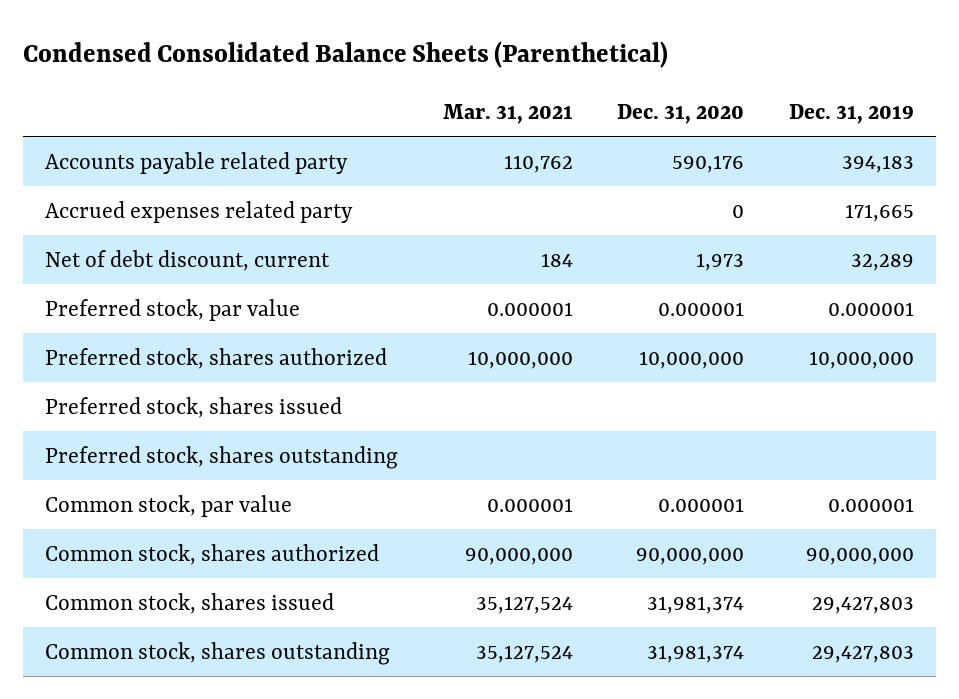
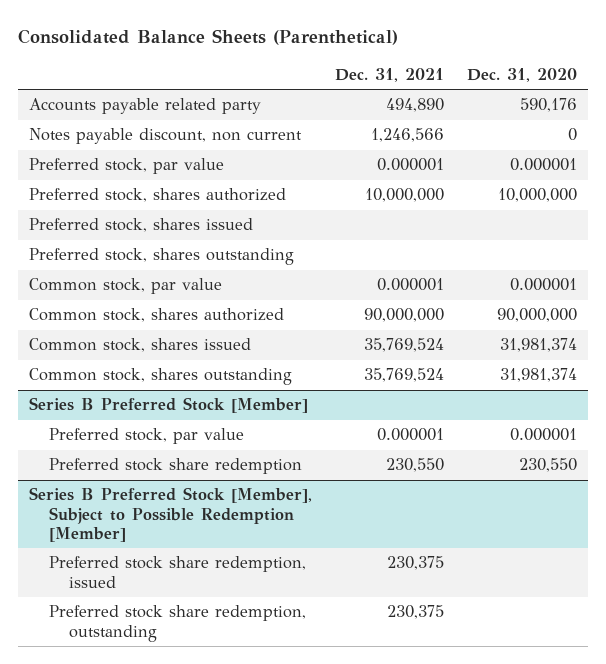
- Condensed Consolidated Balance Sheets (Parenthetical)
+ Consolidated Balance Sheets (Parenthetical)
- | Mar. 31, 2021 | Dec. 31, 2020 | Dec. 31, 2019
+ | Dec. 31, 2021 | Dec. 31, 2020
- Accrued expenses related party | | 0 | 171,665
- Net of debt discount, current | 184 | 1,973 | 32,289
+ Notes payable discount, non current | 1,246,566 | 0
+ Series B Preferred Stock [Member]
+ Preferred stock, par value | 0.000001 | 0.000001
+ Preferred stock share redemption | 230,550 | 230,550
+ Series B Preferred Stock [Member], Subject to Possible Redemption [Member]
+ Preferred stock share redemption, issued | 230,375 |
+ Preferred stock share redemption, outstanding | 230,375 |

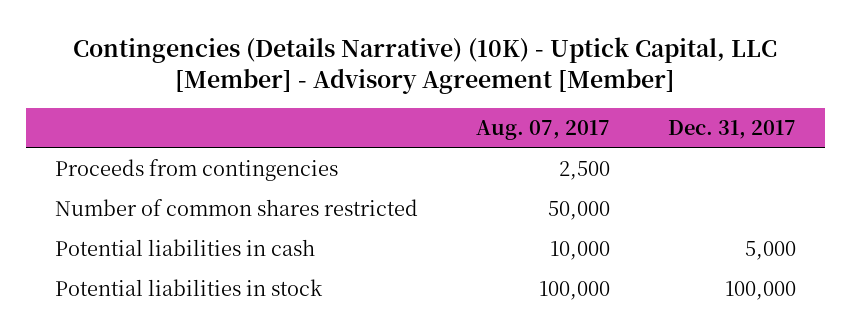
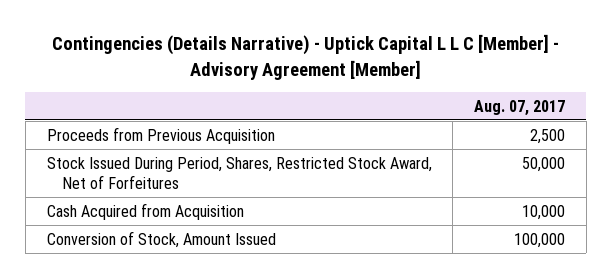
- Contingencies (Details Narrative) (10K) - Uptick Capital, LLC [Member] - Advisory Agreement [Member]
+ Contingencies (Details Narrative) - Uptick Capital L L C [Member] - Advisory Agreement [Member]
- | Aug. 07, 2017 | Dec. 31, 2017
+ | Aug. 07, 2017
- Proceeds from contingencies | 2,500 |
- Number of common shares restricted | 50,000 |
- Potential liabilities in cash | 10,000 | 5,000
- Potential liabilities in stock | 100,000 | 100,000
+ Proceeds from Previous Acquisition | 2,500
+ Stock Issued During Period, Shares, Restricted Stock Award, Net of Forfeitures | 50,000
+ Cash Acquired from Acquisition | 10,000
+ Conversion of Stock, Amount Issued | 100,000

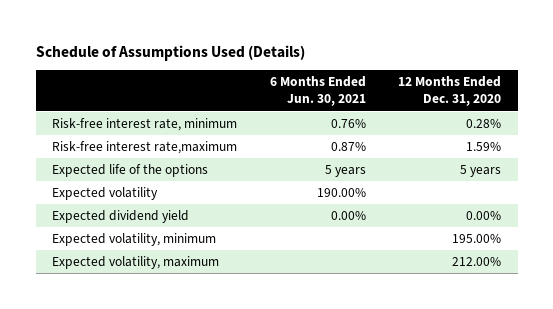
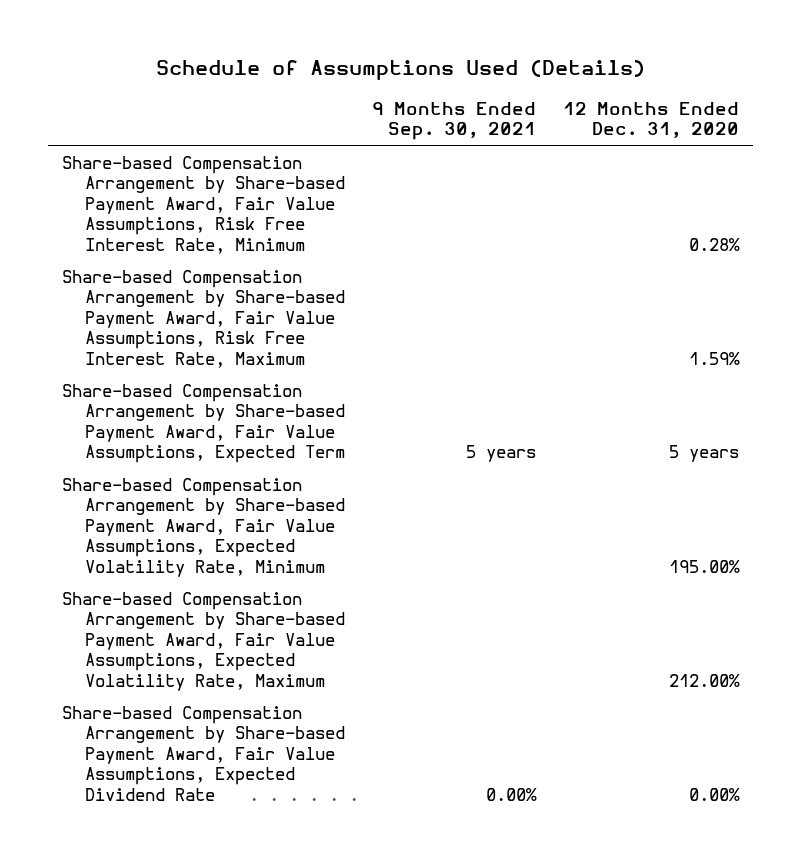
- | 6 Months Ended Jun. 30, 2021 | 12 Months Ended Dec. 31, 2020
+ | 9 Months Ended Sep. 30, 2021 | 12 Months Ended Dec. 31, 2020
- Risk-free interest rate, minimum | 0.76% | 0.28%
- Risk-free interest rate,maximum | 0.87% | 1.59%
- Expected life of the options | 5 years | 5 years
- Expected volatility | 190.00% |
- Expected dividend yield | 0.00% | 0.00%
- Expected volatility, minimum | | 195.00%
- Expected volatility, maximum | | 212.00%
+ Share-based Compensation Arrangement by Share-based Payment Award, Fair Value Assumptions, Risk Free Interest Rate, Minimum | | 0.28%
+ Share-based Compensation Arrangement by Share-based Payment Award, Fair Value Assumptions, Risk Free Interest Rate, Maximum | | 1.59%
+ Share-based Compensation Arrangement by Share-based Payment Award, Fair Value Assumptions, Expected Term | 5 years | 5 years
+ Share-based Compensation Arrangement by Share-based Payment Award, Fair Value Assumptions, Expected Volatility Rate, Minimum | | 195.00%
+ Share-based Compensation Arrangement by Share-based Payment Award, Fair Value Assumptions, Expected Volatility Rate, Maximum | | 212.00%
+ Share-based Compensation Arrangement by Share-based Payment Award, Fair Value Assumptions, Expected Dividend Rate | 0.00% | 0.00%

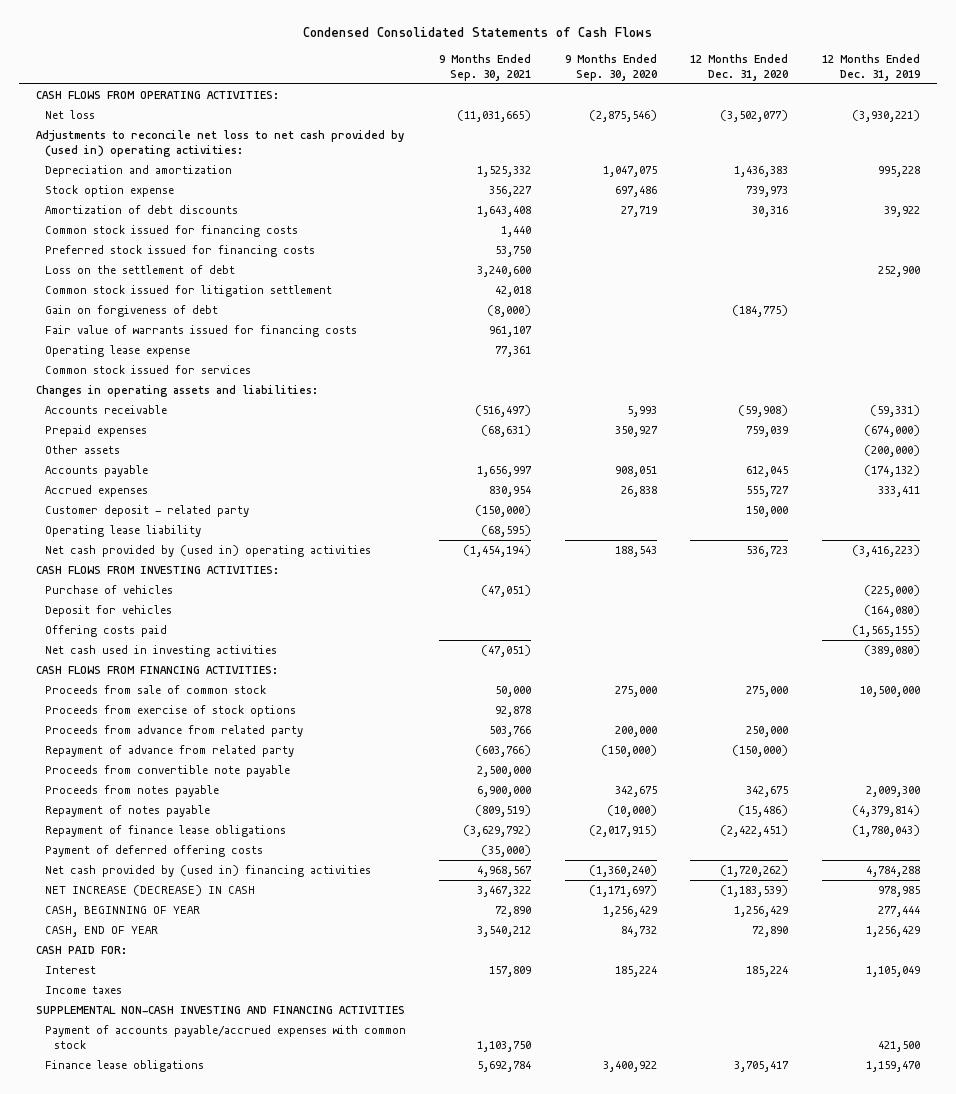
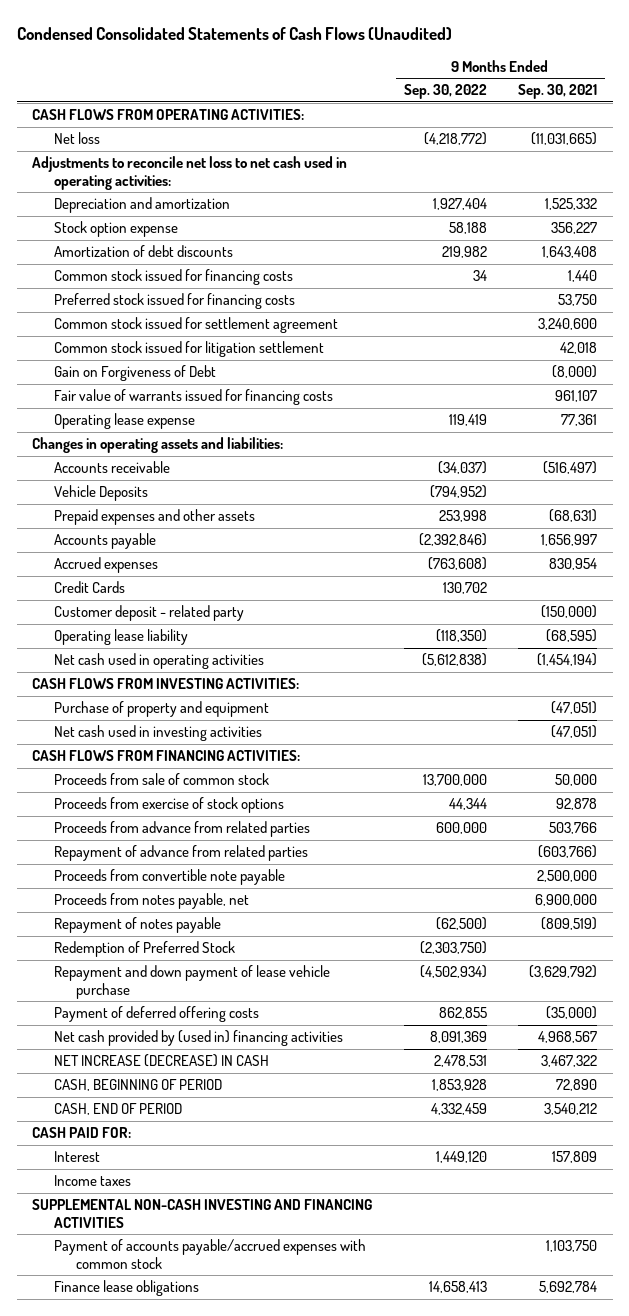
- Condensed Consolidated Statements of Cash Flows
+ Condensed Consolidated Statements of Cash Flows (Unaudited)
- | 9 Months Ended Sep. 30, 2021 | 9 Months Ended Sep. 30, 2020 | 12 Months Ended Dec. 31, 2020 | 12 Months Ended Dec. 31, 2019
+ | 9 Months Ended Sep. 30, 2022 | 9 Months Ended Sep. 30, 2021
- Adjustments to reconcile net loss to net cash provided by (used in) operating activities:
+ Adjustments to reconcile net loss to net cash used in operating activities:
- Loss on the settlement of debt | 3,240,600 | | | 252,900
+ Common stock issued for settlement agreement | | 3,240,600
- Gain on forgiveness of debt | (8,000) | | (184,775) |
+ Gain on Forgiveness of Debt | | (8,000)
- Common stock issued for services
- Prepaid expenses | (68,631) | 350,927 | 759,039 | (674,000)
- Other assets | | | | (200,000)
+ Vehicle Deposits | (794,952) |
+ Prepaid expenses and other assets | 253,998 | (68,631)
+ Credit Cards | 130,702 |
- Net cash provided by (used in) operating activities | (1,454,194) | 188,543 | 536,723 | (3,416,223)
+ Net cash used in operating activities | (5,612,838) | (1,454,194)
- Purchase of vehicles | (47,051) | | | (225,000)
- Deposit for vehicles | | | | (164,080)
- Offering costs paid | | | | (1,565,155)
+ Purchase of property and equipment | | (47,051)
- Proceeds from advance from related party | 503,766 | 200,000 | 250,000 |
- Repayment of advance from related party | (603,766) | (150,000) | (150,000) |
+ Proceeds from advance from related parties | 600,000 | 503,766
+ Repayment of advance from related parties | | (603,766)
- Proceeds from notes payable | 6,900,000 | 342,675 | 342,675 | 2,009,300
+ Proceeds from notes payable, net | | 6,900,000
- Repayment of finance lease obligations | (3,629,792) | (2,017,915) | (2,422,451) | (1,780,043)
+ Redemption of Preferred Stock | (2,303,750) |
+ Repayment and down payment of lease vehicle purchase | (4,502,934) | (3,629,792)
- CASH, BEGINNING OF YEAR | 72,890 | 1,256,429 | 1,256,429 | 277,444
- CASH, END OF YEAR | 3,540,212 | 84,732 | 72,890 | 1,256,429
+ CASH, BEGINNING OF PERIOD | 1,853,928 | 72,890
+ CASH, END OF PERIOD | 4,332,459 | 3,540,212

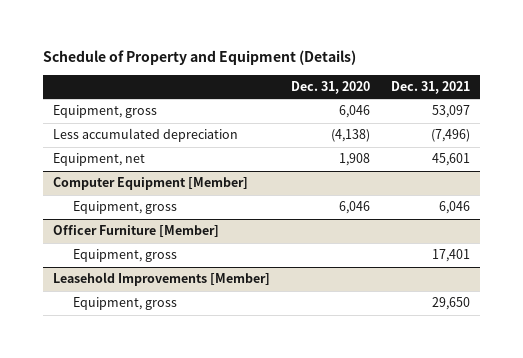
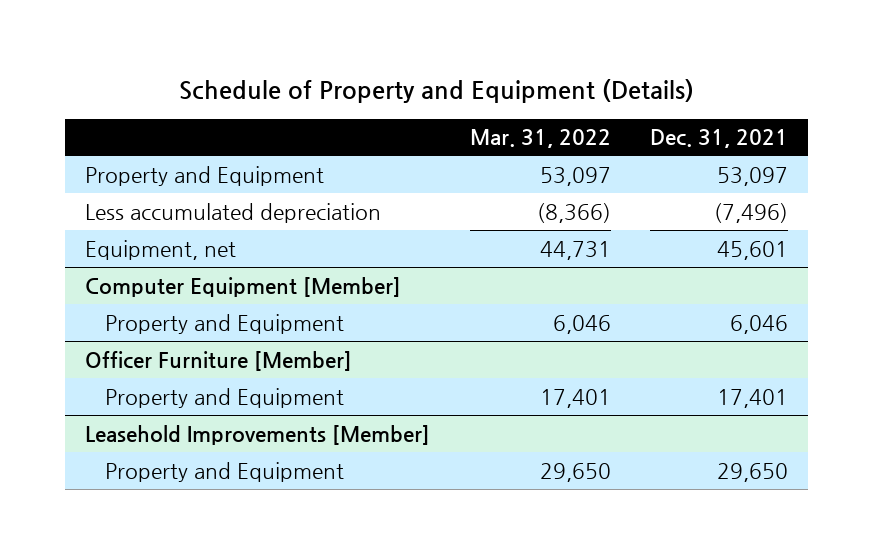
- | Dec. 31, 2020 | Dec. 31, 2021
+ | Mar. 31, 2022 | Dec. 31, 2021
- Equipment, gross | 6,046 | 53,097
+ Property and Equipment | 53,097 | 53,097
@ Computer Equipment [Member]
- Equipment, gross | 6,046 | 6,046
+ Property and Equipment | 6,046 | 6,046
@ Officer Furniture [Member]
- Equipment, gross | | 17,401
+ Property and Equipment | 17,401 | 17,401
@ Leasehold Improvements [Member]
- Equipment, gross | | 29,650
+ Property and Equipment | 29,650 | 29,650

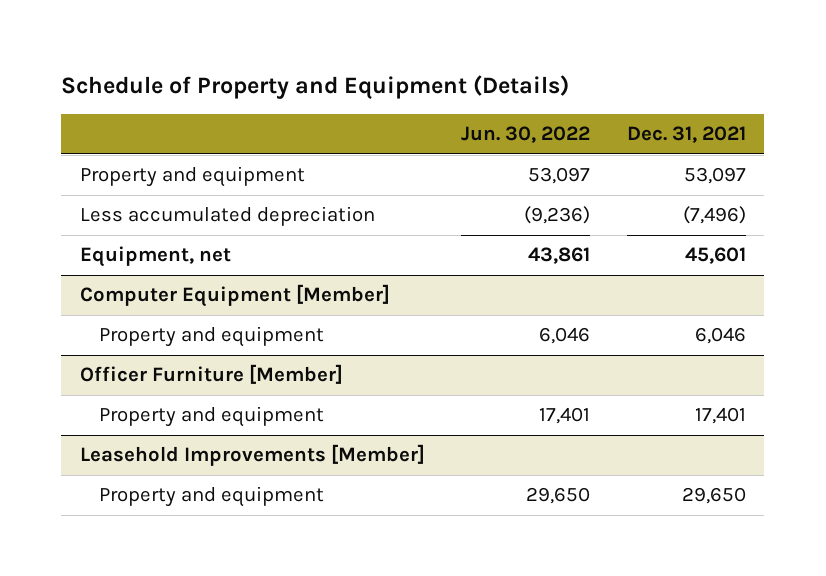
- | Mar. 31, 2022 | Dec. 31, 2021
+ | Jun. 30, 2022 | Dec. 31, 2021
- Property and Equipment | 53,097 | 53,097
+ Property and equipment | 53,097 | 53,097
@ Computer Equipment [Member]
- Property and Equipment | 6,046 | 6,046
+ Property and equipment | 6,046 | 6,046
@ Officer Furniture [Member]
- Property and Equipment | 17,401 | 17,401
+ Property and equipment | 17,401 | 17,401
@ Leasehold Improvements [Member]
- Property and Equipment | 29,650 | 29,650
+ Property and equipment | 29,650 | 29,650

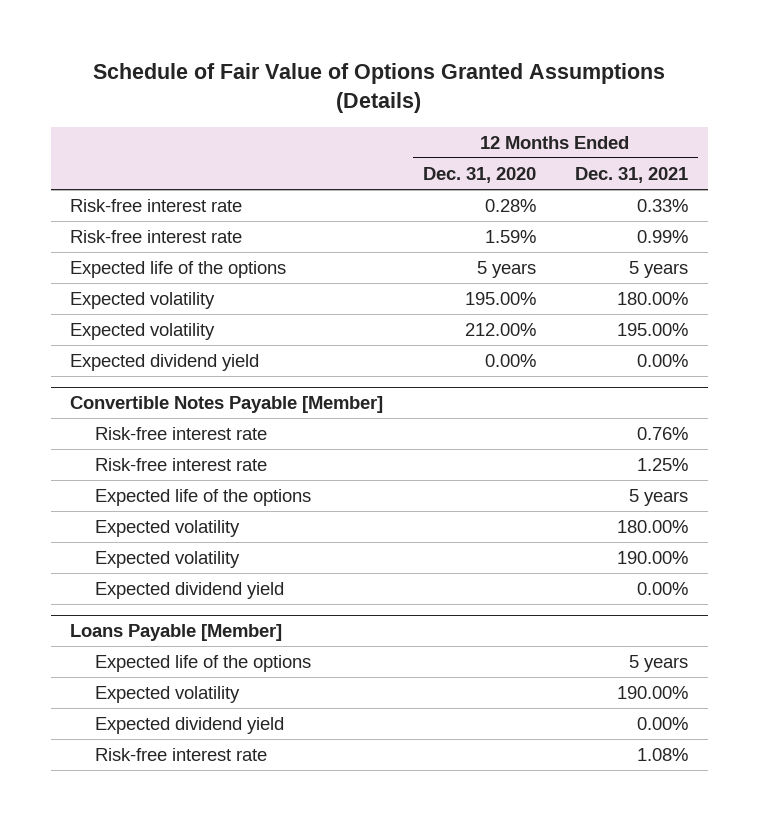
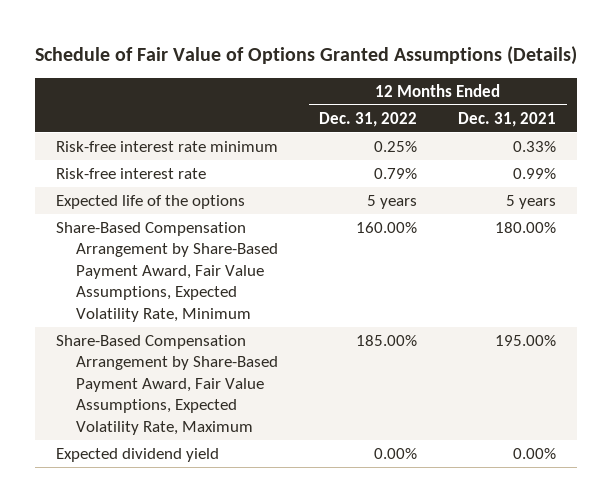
- | 12 Months Ended Dec. 31, 2020 | 12 Months Ended Dec. 31, 2021
+ | 12 Months Ended Dec. 31, 2022 | 12 Months Ended Dec. 31, 2021
- Risk-free interest rate | 0.28% | 0.33%
+ Risk-free interest rate minimum | 0.25% | 0.33%
- Expected volatility | 195.00% | 180.00%
- Expected volatility | 212.00% | 195.00%
- Expected dividend yield | 0.00% | 0.00%
- Convertible Notes Payable [Member]
- Risk-free interest rate | | 0.76%
- Risk-free interest rate | | 1.25%
- Expected life of the options | | 5 years
- Expected volatility | | 180.00%
- Expected volatility | | 190.00%
- Expected dividend yield | | 0.00%
- Loans Payable [Member]
- Expected life of the options | | 5 years
- Expected volatility | | 190.00%
+ Share-Based Compensation Arrangement by Share-Based Payment Award, Fair Value Assumptions, Expected Volatility Rate, Minimum | 160.00% | 180.00%
+ Share-Based Compensation Arrangement by Share-Based Payment Award, Fair Value Assumptions, Expected Volatility Rate, Maximum | 185.00% | 195.00%
- Risk-free interest rate | | 1.08%

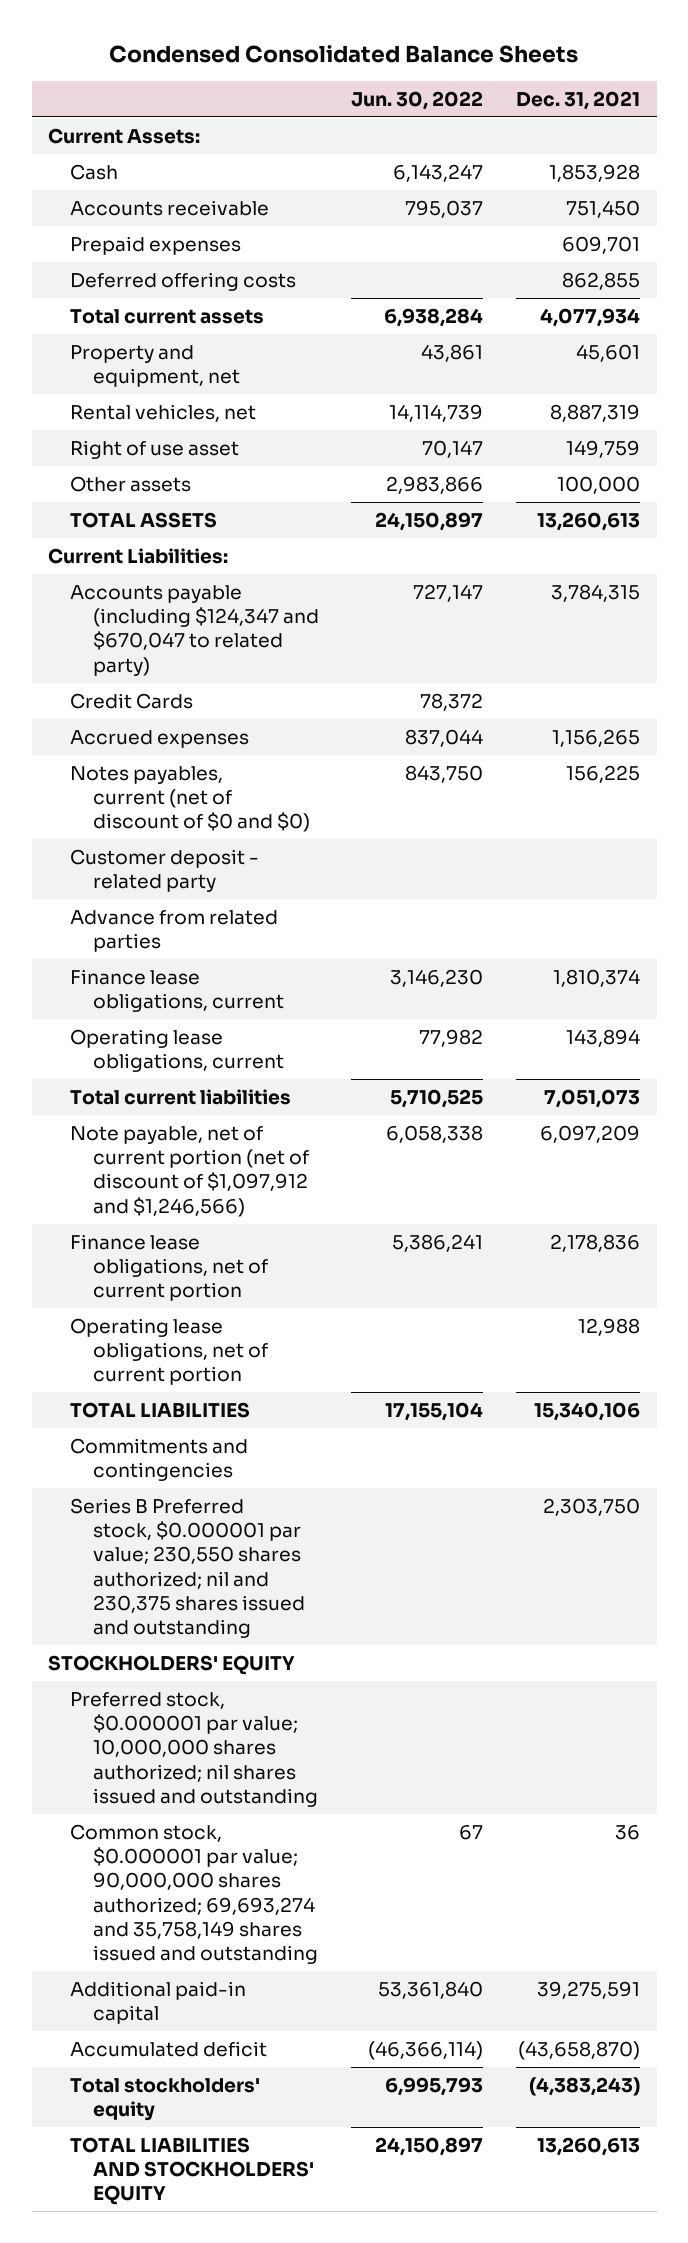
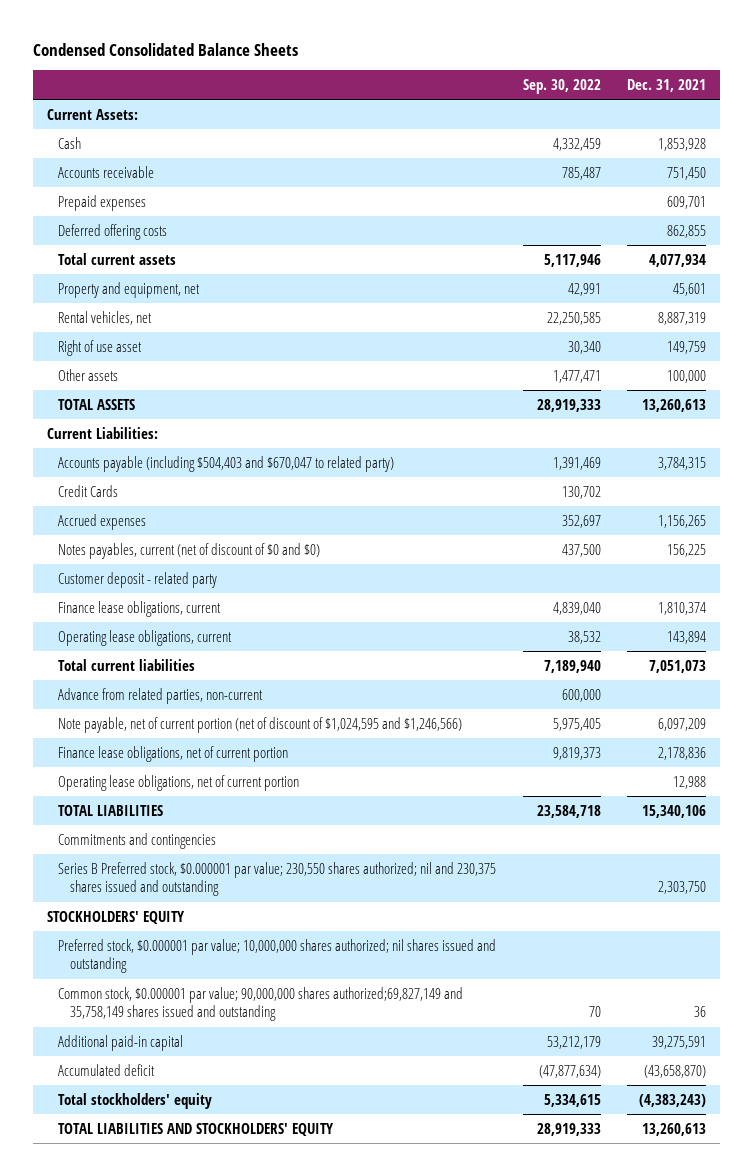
- | Jun. 30, 2022 | Dec. 31, 2021
+ | Sep. 30, 2022 | Dec. 31, 2021
- Accounts payable (including $124,347 and $670,047 to related party) | 727,147 | 3,784,315
+ Accounts payable (including $504,403 and $670,047 to related party) | 1,391,469 | 3,784,315
- Advance from related parties
- Note payable, net of current portion (net of discount of $1,097,912 and $1,246,566) | 6,058,338 | 6,097,209
+ Advance from related parties, non-current | 600,000 |
+ Note payable, net of current portion (net of discount of $1,024,595 and $1,246,566) | 5,975,405 | 6,097,209
- Common stock, $0.000001 par value; 90,000,000 shares authorized; 69,693,274 and 35,758,149 shares issued and outstanding | 67 | 36
+ Common stock, $0.000001 par value; 90,000,000 shares authorized;69,827,149 and 35,758,149 shares issued and outstanding | 70 | 36

